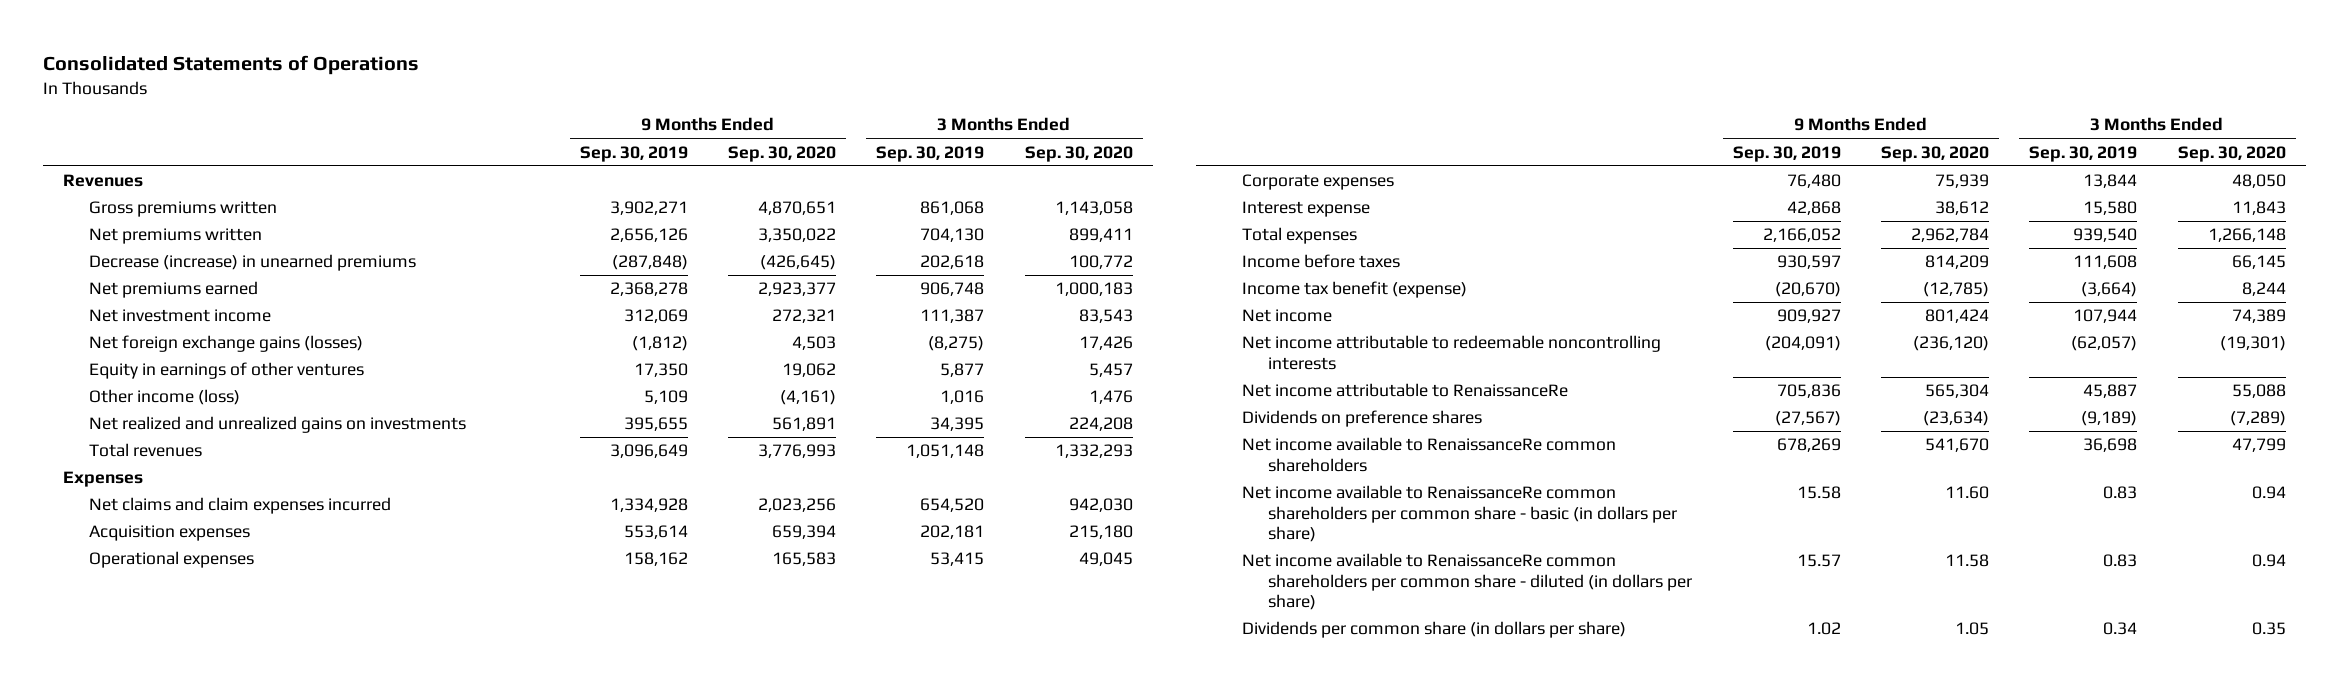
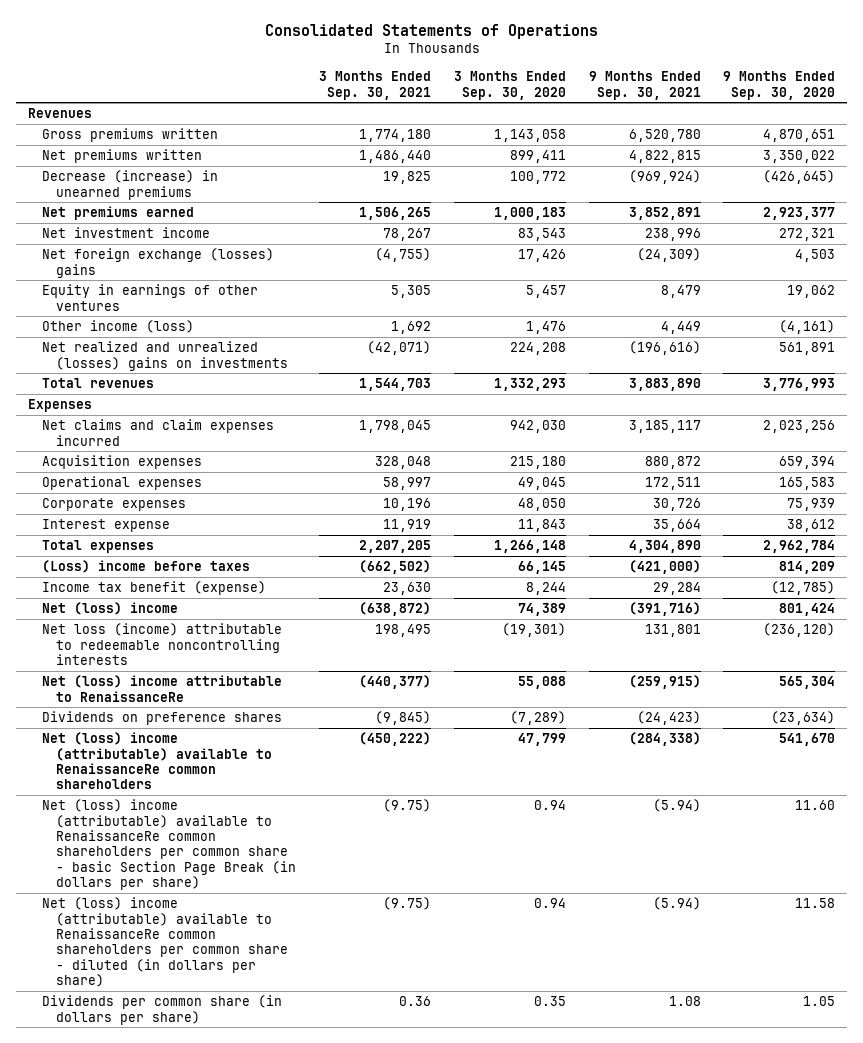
- | 9 Months Ended Sep. 30, 2019 | 9 Months Ended Sep. 30, 2020 | 3 Months Ended Sep. 30, 2019 | 3 Months Ended Sep. 30, 2020
+ | 3 Months Ended Sep. 30, 2021 | 3 Months Ended Sep. 30, 2020 | 9 Months Ended Sep. 30, 2021 | 9 Months Ended Sep. 30, 2020
- Net foreign exchange gains (losses) | (1,812) | 4,503 | (8,275) | 17,426
+ Net foreign exchange (losses) gains | (4,755) | 17,426 | (24,309) | 4,503
- Net realized and unrealized gains on investments | 395,655 | 561,891 | 34,395 | 224,208
+ Net realized and unrealized (losses) gains on investments | (42,071) | 224,208 | (196,616) | 561,891
- Income before taxes | 930,597 | 814,209 | 111,608 | 66,145
+ (Loss) income before taxes | (662,502) | 66,145 | (421,000) | 814,209
- Net income | 909,927 | 801,424 | 107,944 | 74,389
- Net income attributable to redeemable noncontrolling interests | (204,091) | (236,120) | (62,057) | (19,301)
- Net income attributable to RenaissanceRe | 705,836 | 565,304 | 45,887 | 55,088
+ Net (loss) income | (638,872) | 74,389 | (391,716) | 801,424
+ Net loss (income) attributable to redeemable noncontrolling interests | 198,495 | (19,301) | 131,801 | (236,120)
+ Net (loss) income attributable to RenaissanceRe | (440,377) | 55,088 | (259,915) | 565,304
- Net income available to RenaissanceRe common shareholders | 678,269 | 541,670 | 36,698 | 47,799
- Net income available to RenaissanceRe common shareholders per common share - basic (in dollars per share) | 15.58 | 11.60 | 0.83 | 0.94
- Net income available to RenaissanceRe common shareholders per common share - diluted (in dollars per share) | 15.57 | 11.58 | 0.83 | 0.94
+ Net (loss) income (attributable) available to RenaissanceRe common shareholders | (450,222) | 47,799 | (284,338) | 541,670
+ Net (loss) income (attributable) available to RenaissanceRe common shareholders per common share - basic Section Page Break (in dollars per share) | (9.75) | 0.94 | (5.94) | 11.60
+ Net (loss) income (attributable) available to RenaissanceRe common shareholders per common share - diluted (in dollars per share) | (9.75) | 0.94 | (5.94) | 11.58

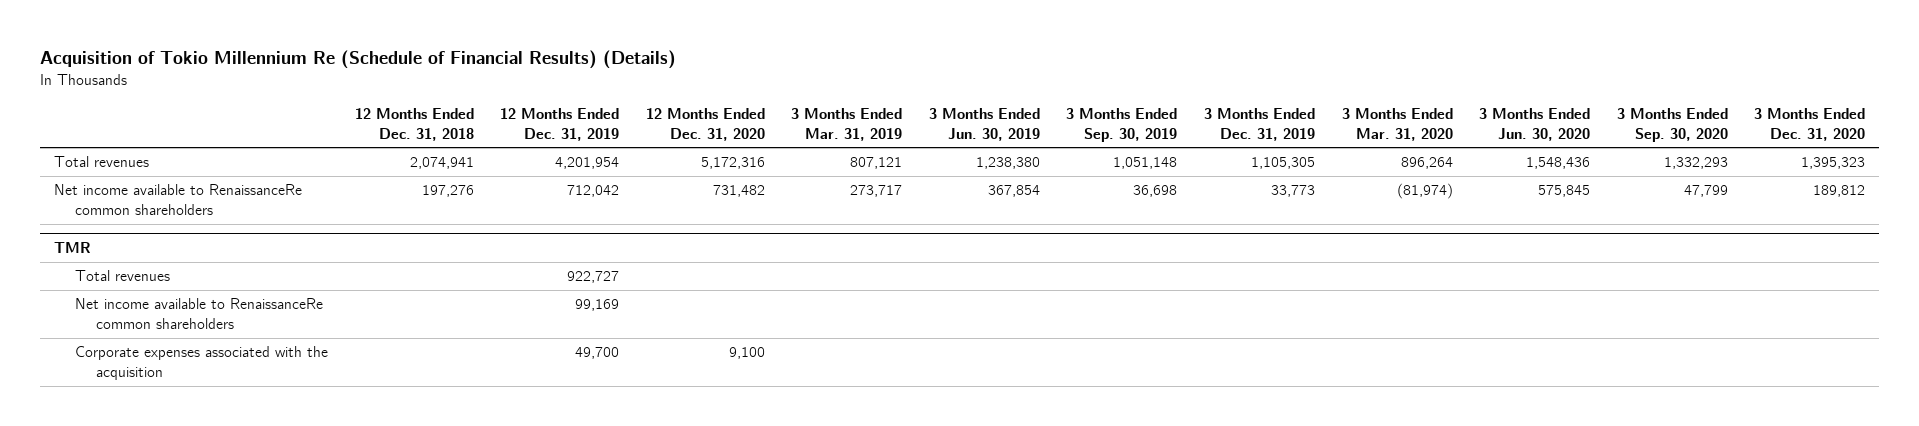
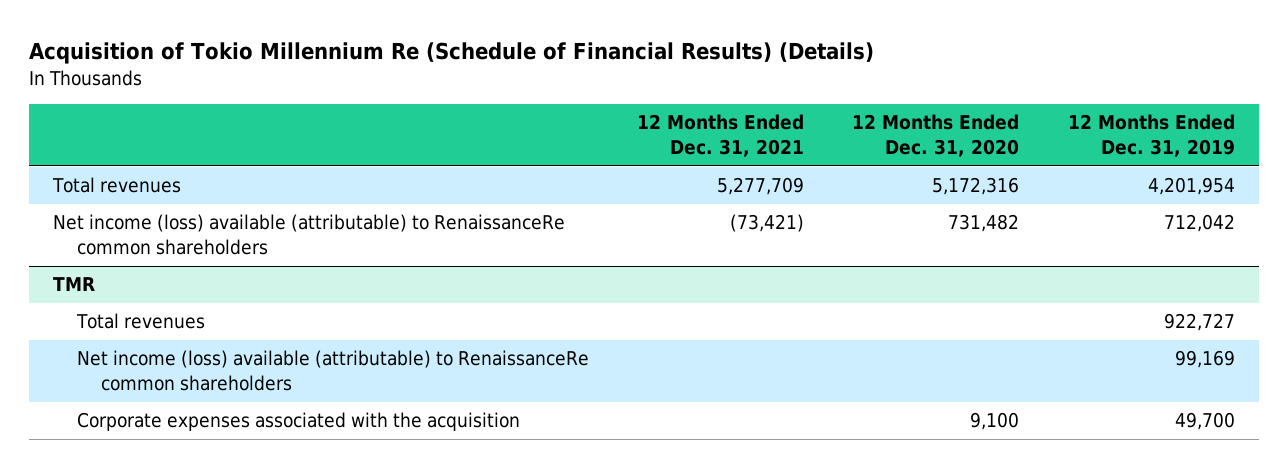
- | 12 Months Ended Dec. 31, 2018 | 12 Months Ended Dec. 31, 2019 | 12 Months Ended Dec. 31, 2020 | 3 Months Ended Mar. 31, 2019 | 3 Months Ended Jun. 30, 2019 | 3 Months Ended Sep. 30, 2019 | 3 Months Ended Dec. 31, 2019 | 3 Months Ended Mar. 31, 2020 | 3 Months Ended Jun. 30, 2020 | 3 Months Ended Sep. 30, 2020 | 3 Months Ended Dec. 31, 2020
+ | 12 Months Ended Dec. 31, 2021 | 12 Months Ended Dec. 31, 2020 | 12 Months Ended Dec. 31, 2019
- Net income available to RenaissanceRe common shareholders | 197,276 | 712,042 | 731,482 | 273,717 | 367,854 | 36,698 | 33,773 | (81,974) | 575,845 | 47,799 | 189,812
+ Net income (loss) available (attributable) to RenaissanceRe common shareholders | (73,421) | 731,482 | 712,042
@ TMR
- Net income available to RenaissanceRe common shareholders | | 99,169 | | | | | | | | |
+ Net income (loss) available (attributable) to RenaissanceRe common shareholders | | | 99,169

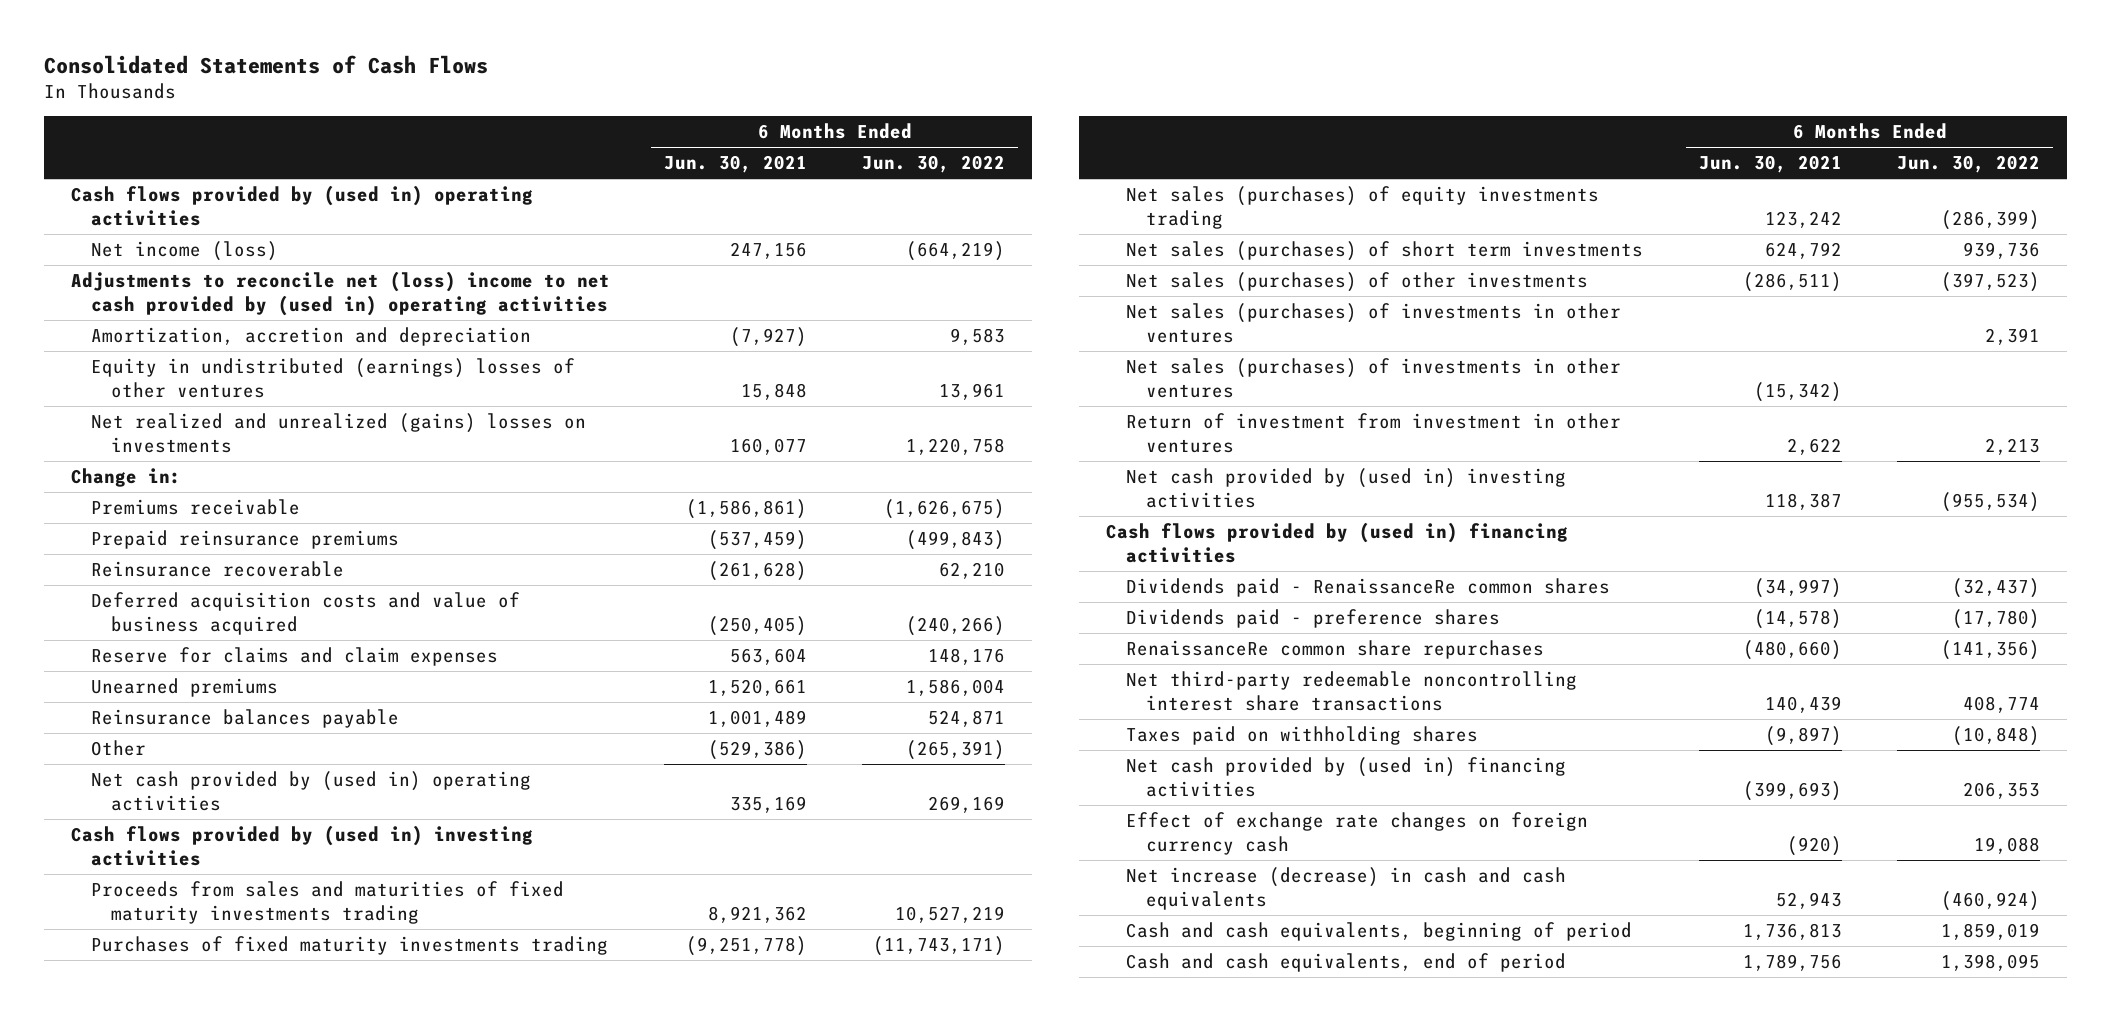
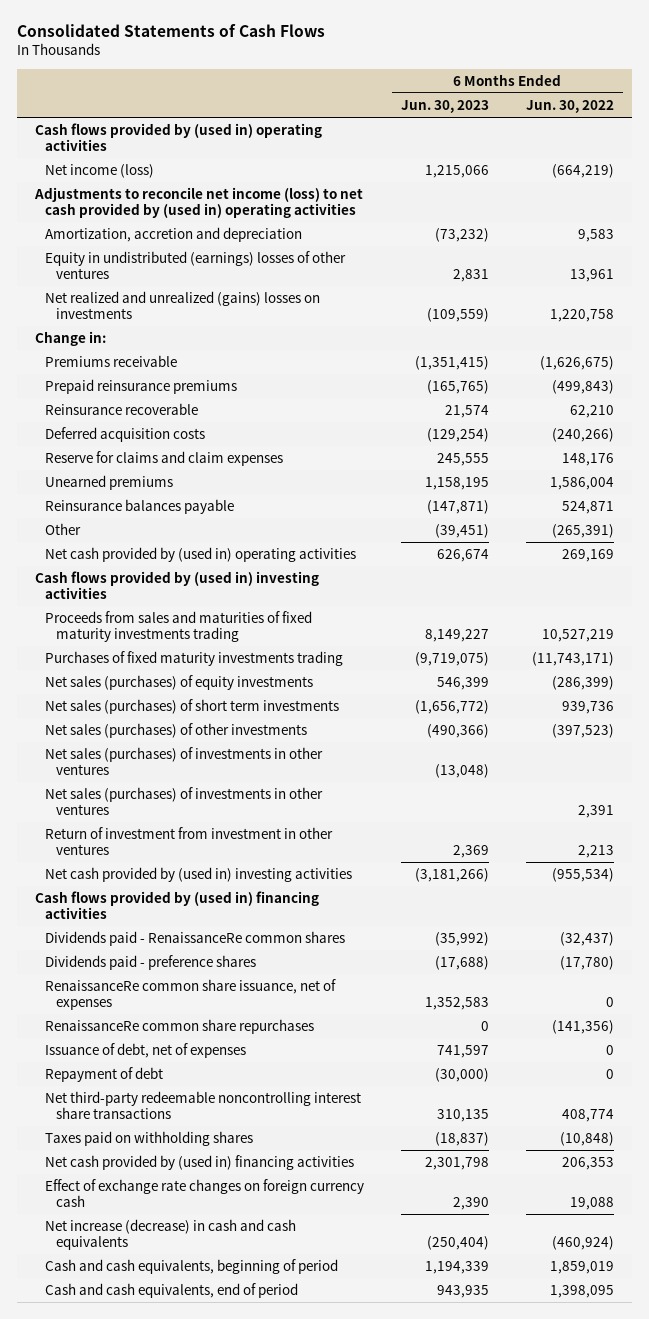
- | 6 Months Ended Jun. 30, 2021 | 6 Months Ended Jun. 30, 2022
+ | 6 Months Ended Jun. 30, 2023 | 6 Months Ended Jun. 30, 2022
- Adjustments to reconcile net (loss) income to net cash provided by (used in) operating activities
+ Adjustments to reconcile net income (loss) to net cash provided by (used in) operating activities
- Deferred acquisition costs and value of business acquired | (250,405) | (240,266)
+ Deferred acquisition costs | (129,254) | (240,266)
- Net sales (purchases) of equity investments trading | 123,242 | (286,399)
+ Net sales (purchases) of equity investments | 546,399 | (286,399)
moved down: Net sales (purchases) of investments in other ventures | | 2,391
+ RenaissanceRe common share issuance, net of expenses | 1,352,583 | 0
+ Issuance of debt, net of expenses | 741,597 | 0
+ Repayment of debt | (30,000) | 0

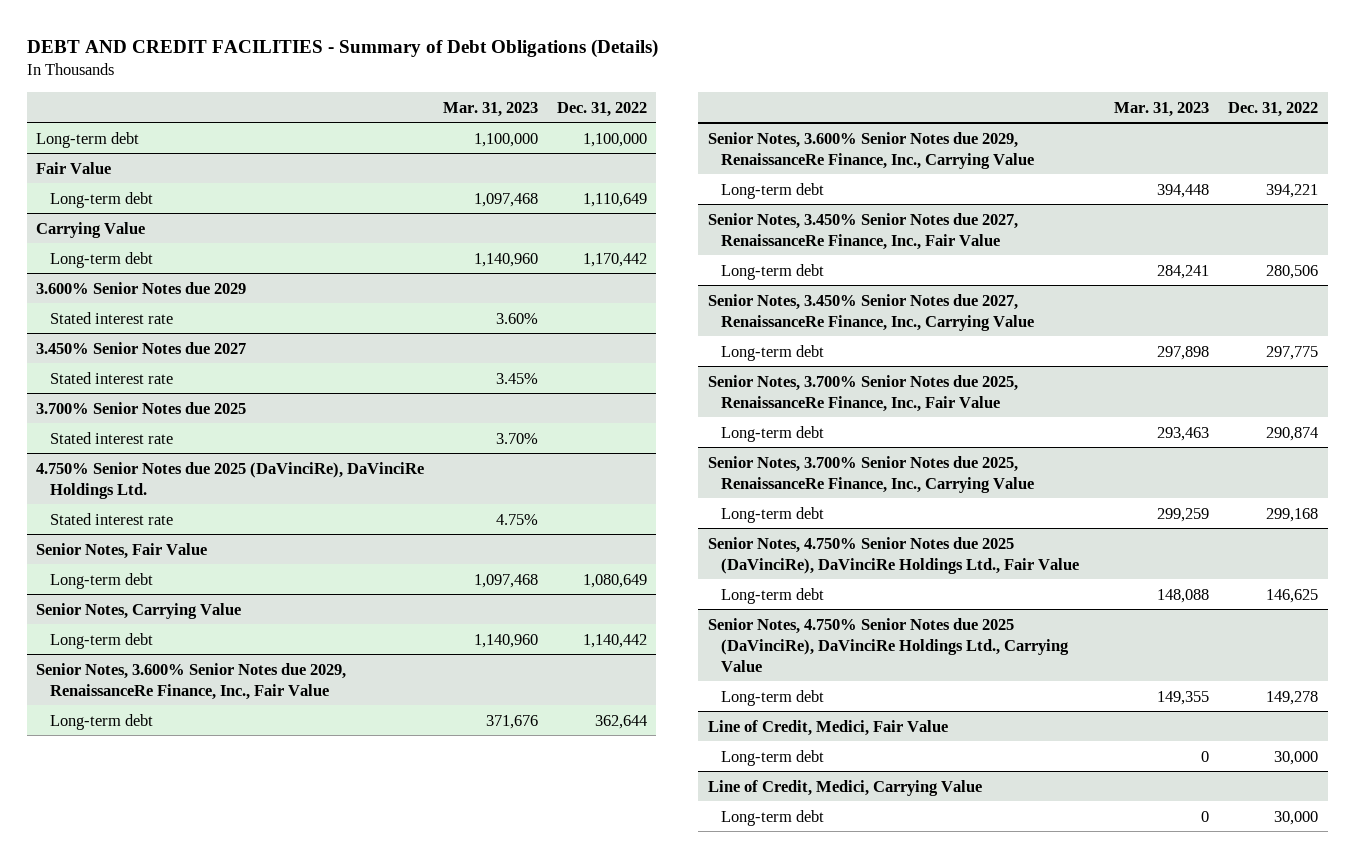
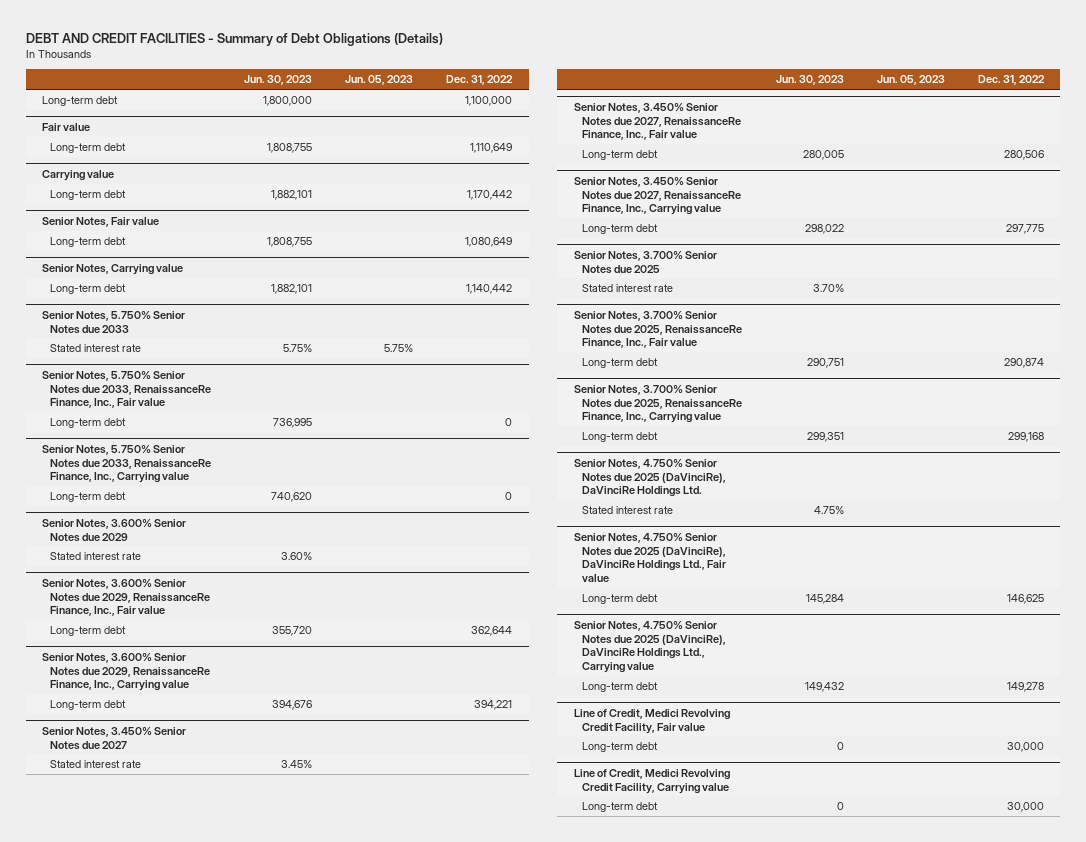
- | Mar. 31, 2023 | Dec. 31, 2022
+ | Jun. 30, 2023 | Jun. 05, 2023 | Dec. 31, 2022
- Fair Value
+ Fair value
- Carrying Value
+ Carrying value
- 3.600% Senior Notes due 2029
- Stated interest rate | 3.60% |
- 3.450% Senior Notes due 2027
- Stated interest rate | 3.45% |
- 3.700% Senior Notes due 2025
- Stated interest rate | 3.70% |
- 4.750% Senior Notes due 2025 (DaVinciRe), DaVinciRe Holdings Ltd.
- Stated interest rate | 4.75% |
- Senior Notes, Fair Value
+ Senior Notes, Fair value
- Senior Notes, Carrying Value
+ Senior Notes, Carrying value
- Senior Notes, 3.600% Senior Notes due 2029, RenaissanceRe Finance, Inc., Fair Value
+ Senior Notes, 5.750% Senior Notes due 2033
+ Stated interest rate | 5.75% | 5.75% |
+ Senior Notes, 5.750% Senior Notes due 2033, RenaissanceRe Finance, Inc., Fair value
+ Long-term debt | 736,995 | | 0
+ Senior Notes, 5.750% Senior Notes due 2033, RenaissanceRe Finance, Inc., Carrying value
+ Long-term debt | 740,620 | | 0
+ Senior Notes, 3.600% Senior Notes due 2029
+ Stated interest rate | 3.60% | |
+ Senior Notes, 3.600% Senior Notes due 2029, RenaissanceRe Finance, Inc., Fair value
- Senior Notes, 3.600% Senior Notes due 2029, RenaissanceRe Finance, Inc., Carrying Value
+ Senior Notes, 3.600% Senior Notes due 2029, RenaissanceRe Finance, Inc., Carrying value
- Senior Notes, 3.450% Senior Notes due 2027, RenaissanceRe Finance, Inc., Fair Value
+ Senior Notes, 3.450% Senior Notes due 2027
+ Stated interest rate | 3.45% | |
+ Senior Notes, 3.450% Senior Notes due 2027, RenaissanceRe Finance, Inc., Fair value
- Senior Notes, 3.450% Senior Notes due 2027, RenaissanceRe Finance, Inc., Carrying Value
+ Senior Notes, 3.450% Senior Notes due 2027, RenaissanceRe Finance, Inc., Carrying value
- Senior Notes, 3.700% Senior Notes due 2025, RenaissanceRe Finance, Inc., Fair Value
+ Senior Notes, 3.700% Senior Notes due 2025
+ Stated interest rate | 3.70% | |
+ Senior Notes, 3.700% Senior Notes due 2025, RenaissanceRe Finance, Inc., Fair value
- Senior Notes, 3.700% Senior Notes due 2025, RenaissanceRe Finance, Inc., Carrying Value
+ Senior Notes, 3.700% Senior Notes due 2025, RenaissanceRe Finance, Inc., Carrying value
- Senior Notes, 4.750% Senior Notes due 2025 (DaVinciRe), DaVinciRe Holdings Ltd., Fair Value
+ Senior Notes, 4.750% Senior Notes due 2025 (DaVinciRe), DaVinciRe Holdings Ltd.
+ Stated interest rate | 4.75% | |
+ Senior Notes, 4.750% Senior Notes due 2025 (DaVinciRe), DaVinciRe Holdings Ltd., Fair value
- Senior Notes, 4.750% Senior Notes due 2025 (DaVinciRe), DaVinciRe Holdings Ltd., Carrying Value
+ Senior Notes, 4.750% Senior Notes due 2025 (DaVinciRe), DaVinciRe Holdings Ltd., Carrying value
- Line of Credit, Medici, Fair Value
+ Line of Credit, Medici Revolving Credit Facility, Fair value
- Line of Credit, Medici, Carrying Value
+ Line of Credit, Medici Revolving Credit Facility, Carrying value

